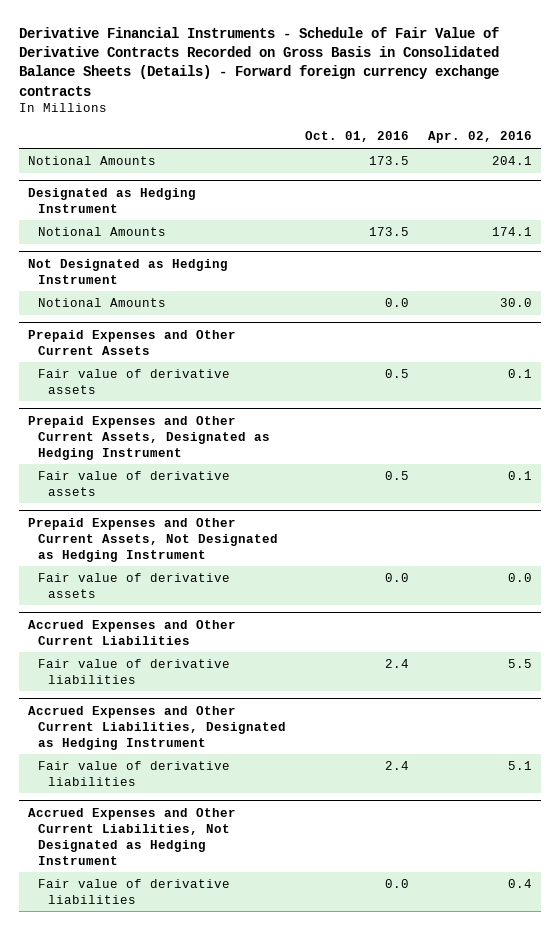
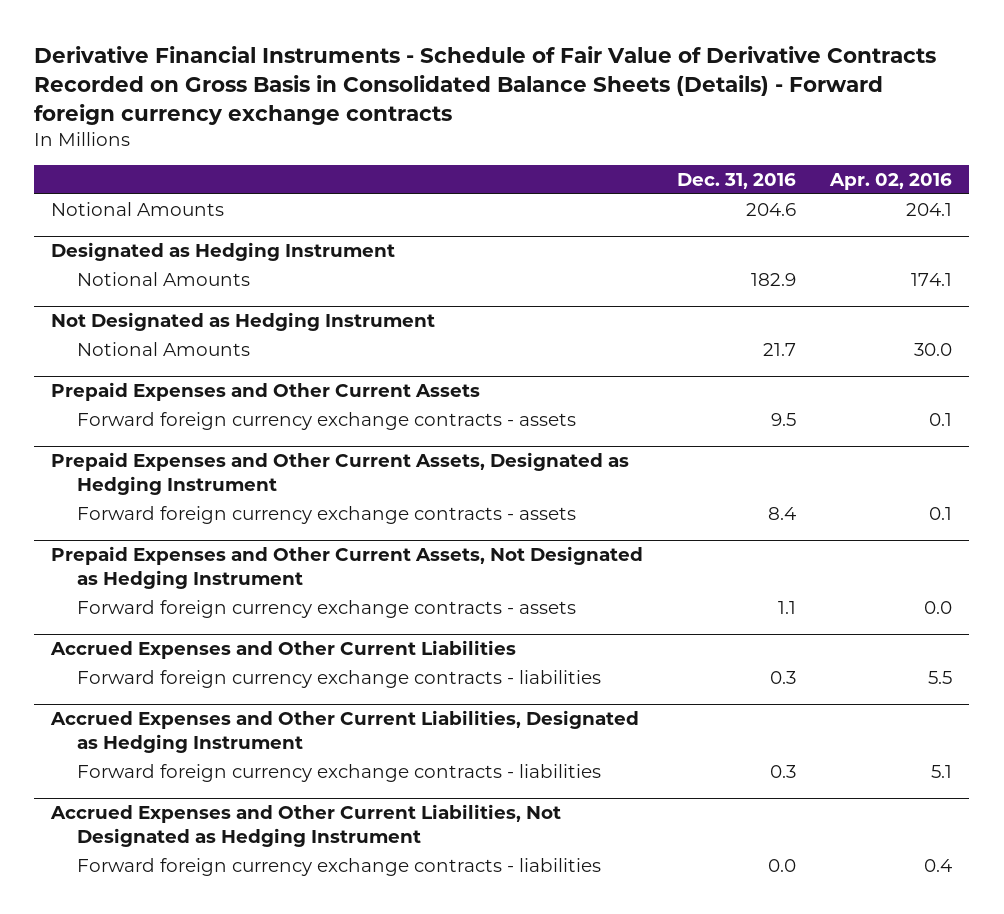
- | Oct. 01, 2016 | Apr. 02, 2016
+ | Dec. 31, 2016 | Apr. 02, 2016
@ Prepaid Expenses and Other Current Assets
- Fair value of derivative assets | 0.5 | 0.1
+ Forward foreign currency exchange contracts - assets | 9.5 | 0.1
@ Prepaid Expenses and Other Current Assets, Designated as Hedging Instrument
- Fair value of derivative assets | 0.5 | 0.1
+ Forward foreign currency exchange contracts - assets | 8.4 | 0.1
@ Prepaid Expenses and Other Current Assets, Not Designated as Hedging Instrument
- Fair value of derivative assets | 0.0 | 0.0
+ Forward foreign currency exchange contracts - assets | 1.1 | 0.0
@ Accrued Expenses and Other Current Liabilities
- Fair value of derivative liabilities | 2.4 | 5.5
+ Forward foreign currency exchange contracts - liabilities | 0.3 | 5.5
@ Accrued Expenses and Other Current Liabilities, Designated as Hedging Instrument
- Fair value of derivative liabilities | 2.4 | 5.1
+ Forward foreign currency exchange contracts - liabilities | 0.3 | 5.1
@ Accrued Expenses and Other Current Liabilities, Not Designated as Hedging Instrument
- Fair value of derivative liabilities | 0.0 | 0.4
+ Forward foreign currency exchange contracts - liabilities | 0.0 | 0.4

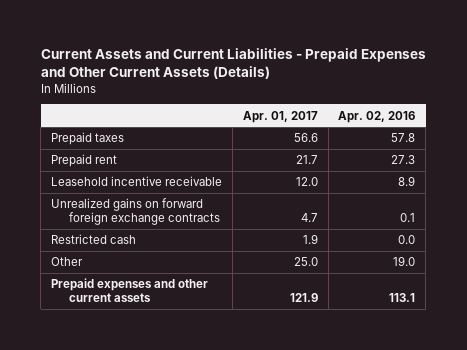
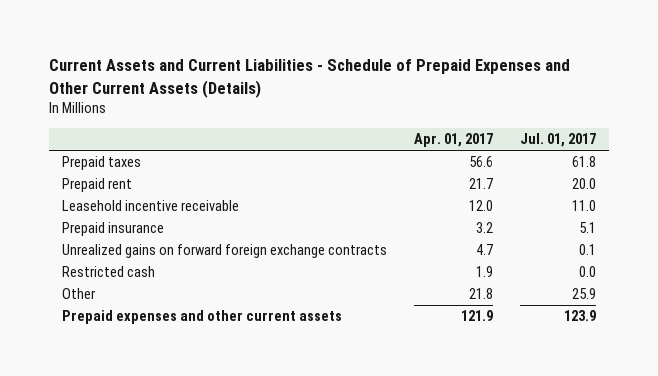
- Current Assets and Current Liabilities - Prepaid Expenses and Other Current Assets (Details)
+ Current Assets and Current Liabilities - Schedule of Prepaid Expenses and Other Current Assets (Details)
- | Apr. 01, 2017 | Apr. 02, 2016
+ | Apr. 01, 2017 | Jul. 01, 2017
+ Prepaid insurance | 3.2 | 5.1
- Other | 25.0 | 19.0
+ Other | 21.8 | 25.9

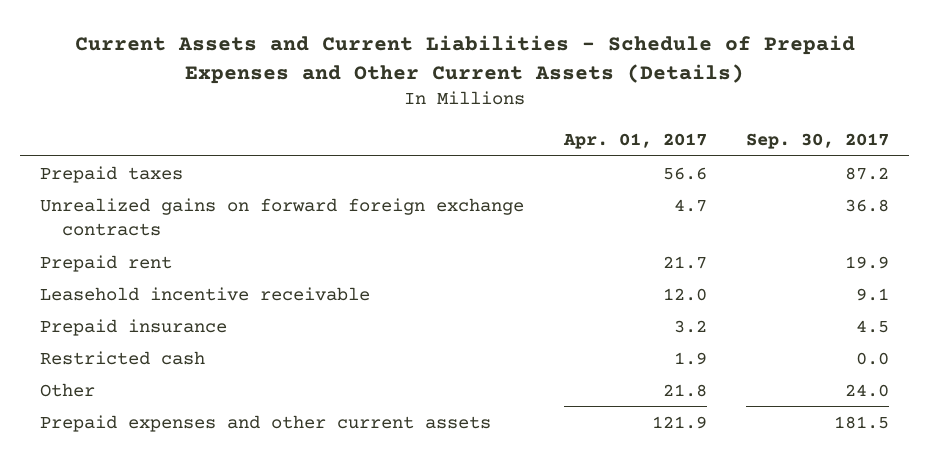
- | Apr. 01, 2017 | Jul. 01, 2017
+ | Apr. 01, 2017 | Sep. 30, 2017
moved up: Unrealized gains on forward foreign exchange contracts | 4.7 | 36.8

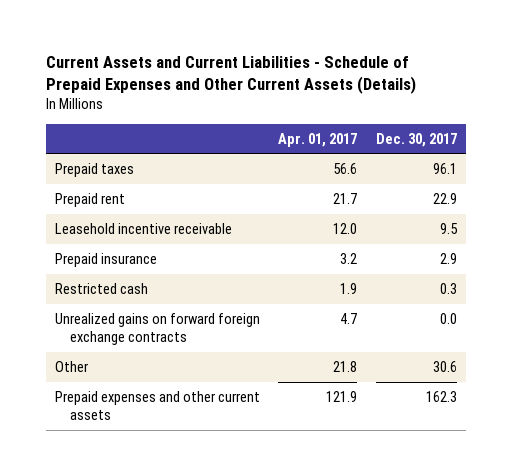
- | Apr. 01, 2017 | Sep. 30, 2017
+ | Apr. 01, 2017 | Dec. 30, 2017
moved down: Unrealized gains on forward foreign exchange contracts | 4.7 | 0.0

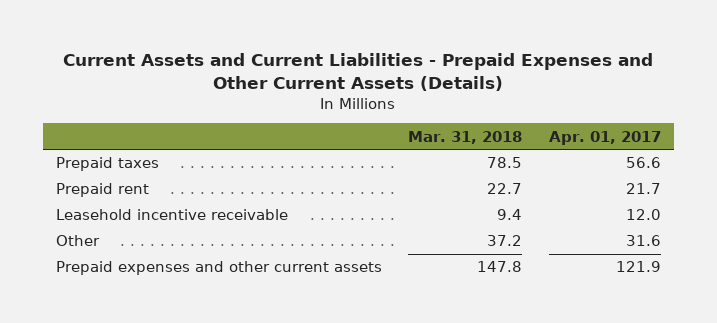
- Current Assets and Current Liabilities - Schedule of Prepaid Expenses and Other Current Assets (Details)
+ Current Assets and Current Liabilities - Prepaid Expenses and Other Current Assets (Details)
- | Apr. 01, 2017 | Dec. 30, 2017
+ | Mar. 31, 2018 | Apr. 01, 2017
- Prepaid insurance | 3.2 | 2.9
- Restricted cash | 1.9 | 0.3
- Unrealized gains on forward foreign exchange contracts | 4.7 | 0.0
- Other | 21.8 | 30.6
+ Other | 37.2 | 31.6

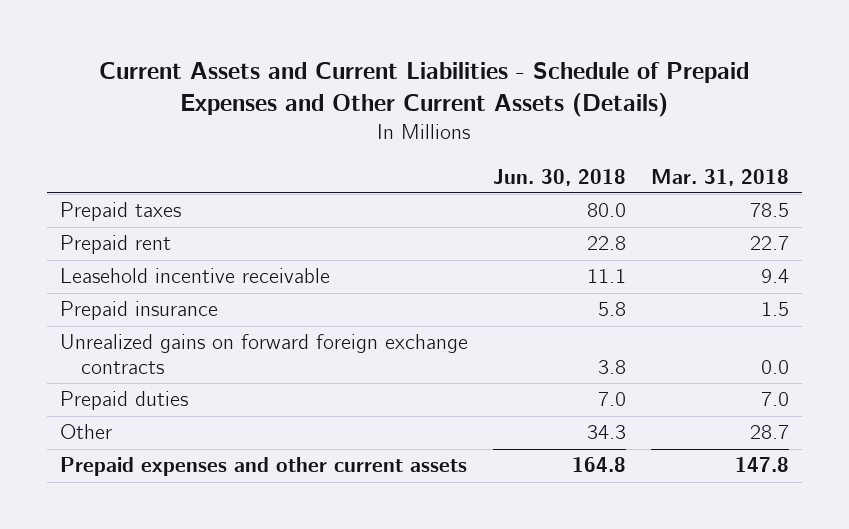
- Current Assets and Current Liabilities - Prepaid Expenses and Other Current Assets (Details)
+ Current Assets and Current Liabilities - Schedule of Prepaid Expenses and Other Current Assets (Details)
- | Mar. 31, 2018 | Apr. 01, 2017
+ | Jun. 30, 2018 | Mar. 31, 2018
- Other | 37.2 | 31.6
+ Prepaid insurance | 5.8 | 1.5
+ Unrealized gains on forward foreign exchange contracts | 3.8 | 0.0
+ Prepaid duties | 7.0 | 7.0
+ Other | 34.3 | 28.7

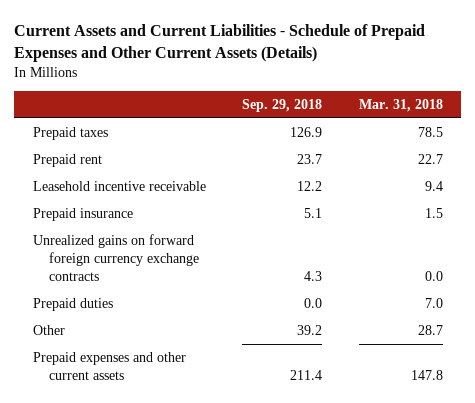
- | Jun. 30, 2018 | Mar. 31, 2018
+ | Sep. 29, 2018 | Mar. 31, 2018
- Unrealized gains on forward foreign exchange contracts | 3.8 | 0.0
+ Unrealized gains on forward foreign currency exchange contracts | 4.3 | 0.0

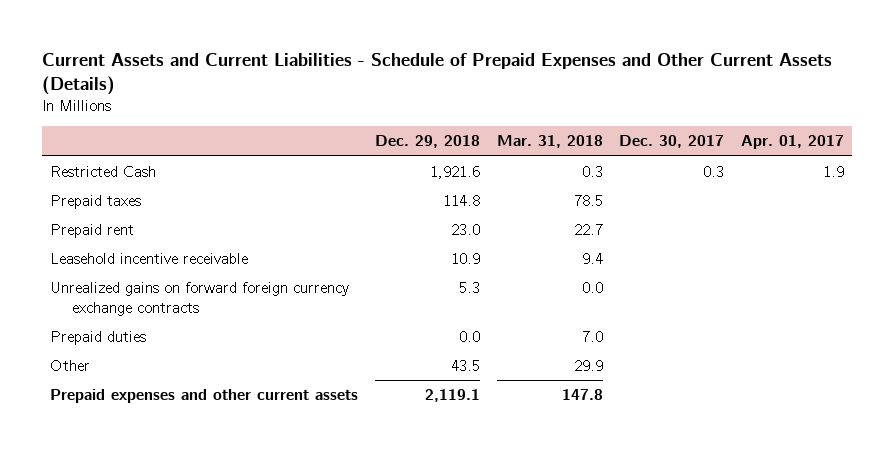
- | Sep. 29, 2018 | Mar. 31, 2018
+ | Dec. 29, 2018 | Mar. 31, 2018 | Dec. 30, 2017 | Apr. 01, 2017
+ Restricted Cash | 1,921.6 | 0.3 | 0.3 | 1.9
- Prepaid insurance | 5.1 | 1.5
- Other | 39.2 | 28.7
+ Other | 43.5 | 29.9 | |

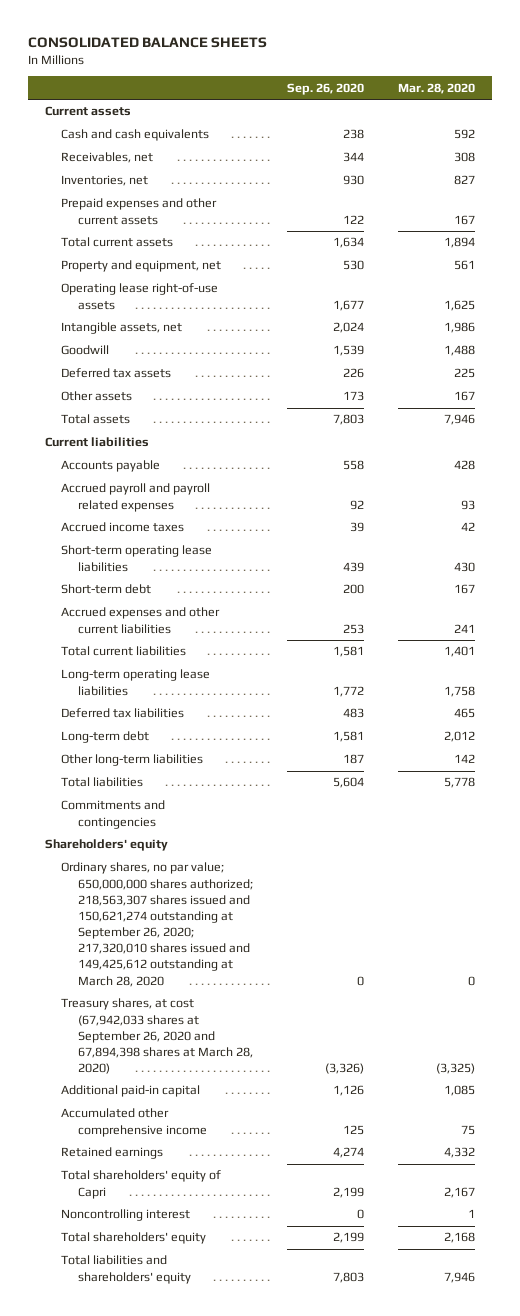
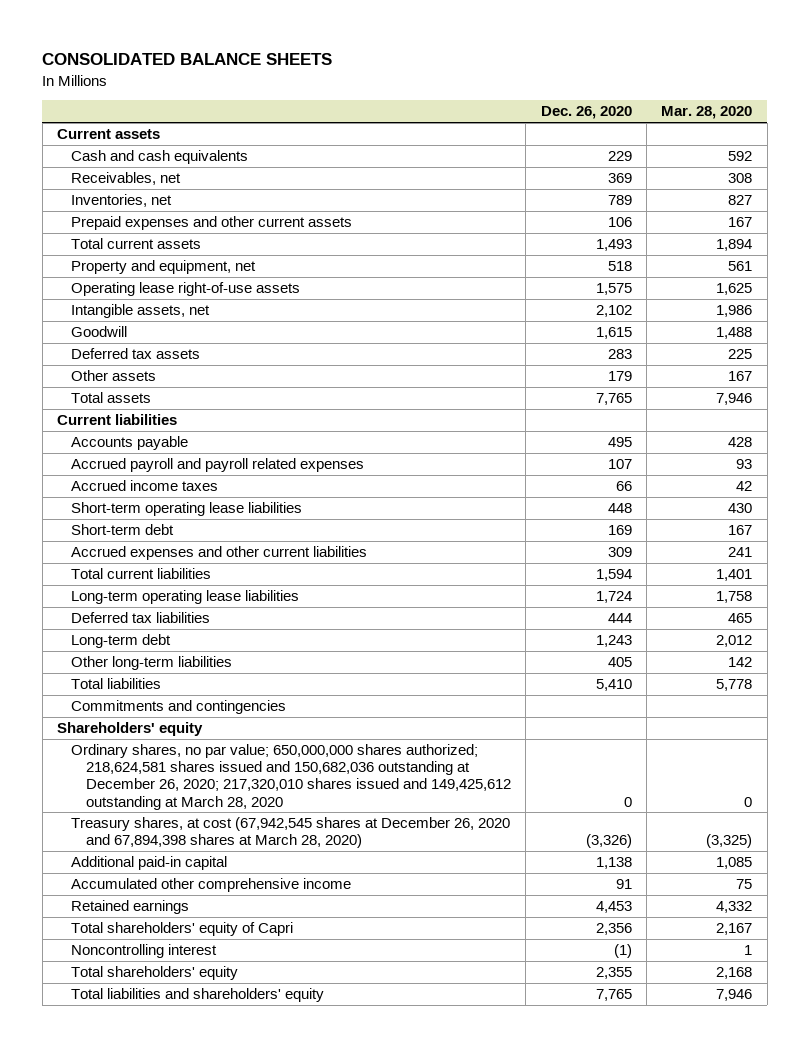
- | Sep. 26, 2020 | Mar. 28, 2020
+ | Dec. 26, 2020 | Mar. 28, 2020
- Ordinary shares, no par value; 650,000,000 shares authorized; 218,563,307 shares issued and 150,621,274 outstanding at September 26, 2020; 217,320,010 shares issued and 149,425,612 outstanding at March 28, 2020 | 0 | 0
- Treasury shares, at cost (67,942,033 shares at September 26, 2020 and 67,894,398 shares at March 28, 2020) | (3,326) | (3,325)
+ Ordinary shares, no par value; 650,000,000 shares authorized; 218,624,581 shares issued and 150,682,036 outstanding at December 26, 2020; 217,320,010 shares issued and 149,425,612 outstanding at March 28, 2020 | 0 | 0
+ Treasury shares, at cost (67,942,545 shares at December 26, 2020 and 67,894,398 shares at March 28, 2020) | (3,326) | (3,325)

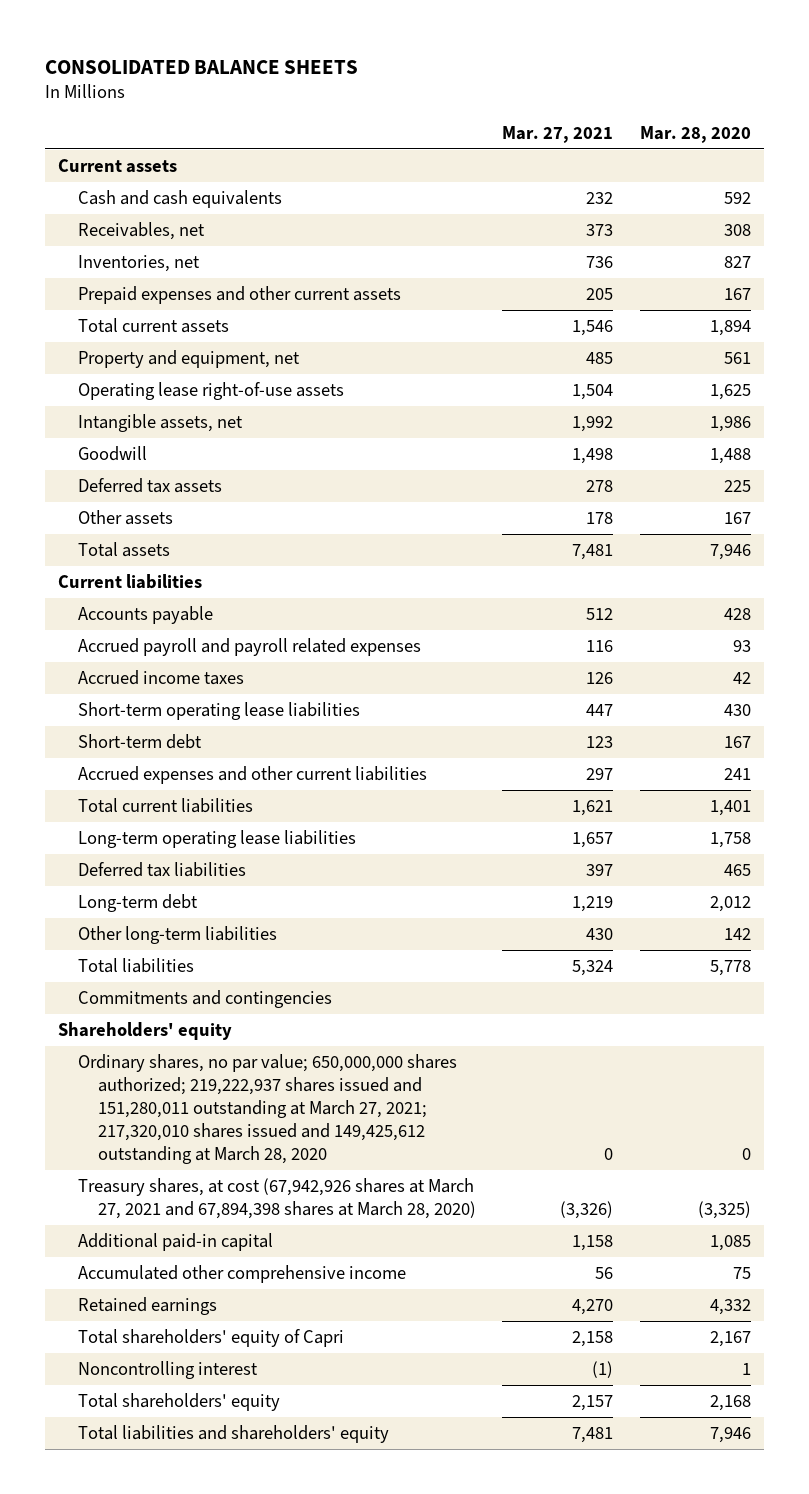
- | Dec. 26, 2020 | Mar. 28, 2020
+ | Mar. 27, 2021 | Mar. 28, 2020
- Ordinary shares, no par value; 650,000,000 shares authorized; 218,624,581 shares issued and 150,682,036 outstanding at December 26, 2020; 217,320,010 shares issued and 149,425,612 outstanding at March 28, 2020 | 0 | 0
- Treasury shares, at cost (67,942,545 shares at December 26, 2020 and 67,894,398 shares at March 28, 2020) | (3,326) | (3,325)
+ Ordinary shares, no par value; 650,000,000 shares authorized; 219,222,937 shares issued and 151,280,011 outstanding at March 27, 2021; 217,320,010 shares issued and 149,425,612 outstanding at March 28, 2020 | 0 | 0
+ Treasury shares, at cost (67,942,926 shares at March 27, 2021 and 67,894,398 shares at March 28, 2020) | (3,326) | (3,325)

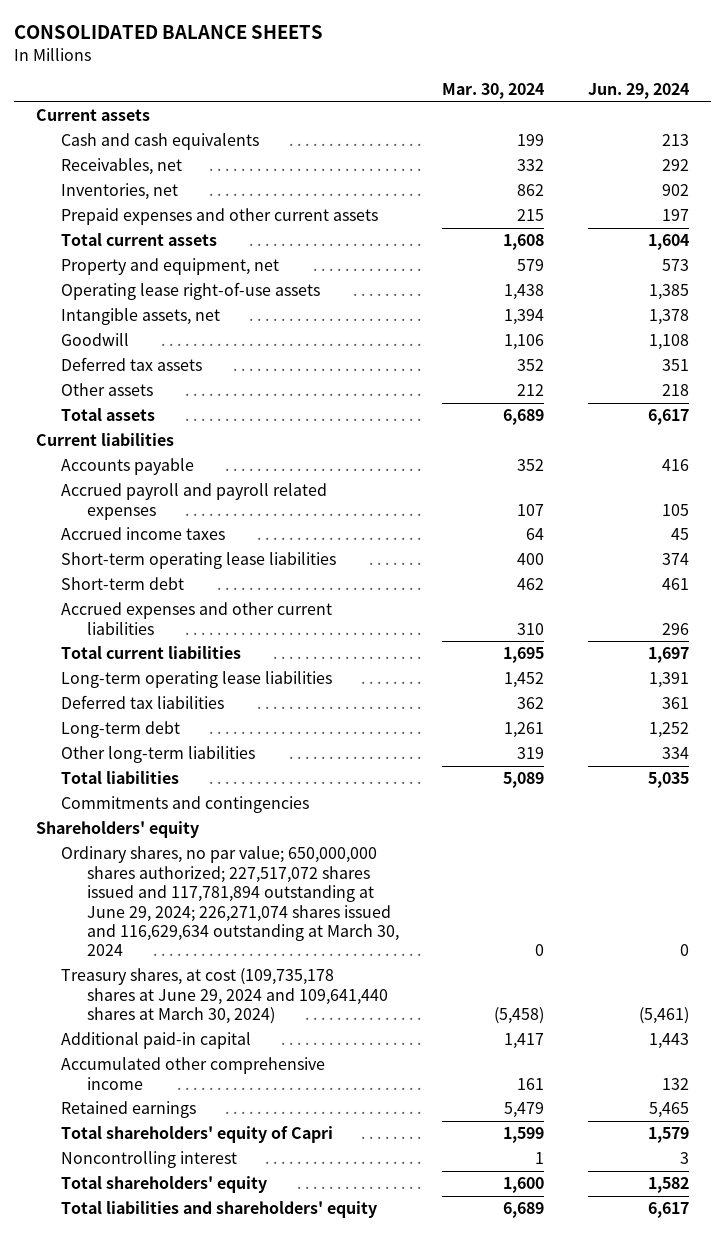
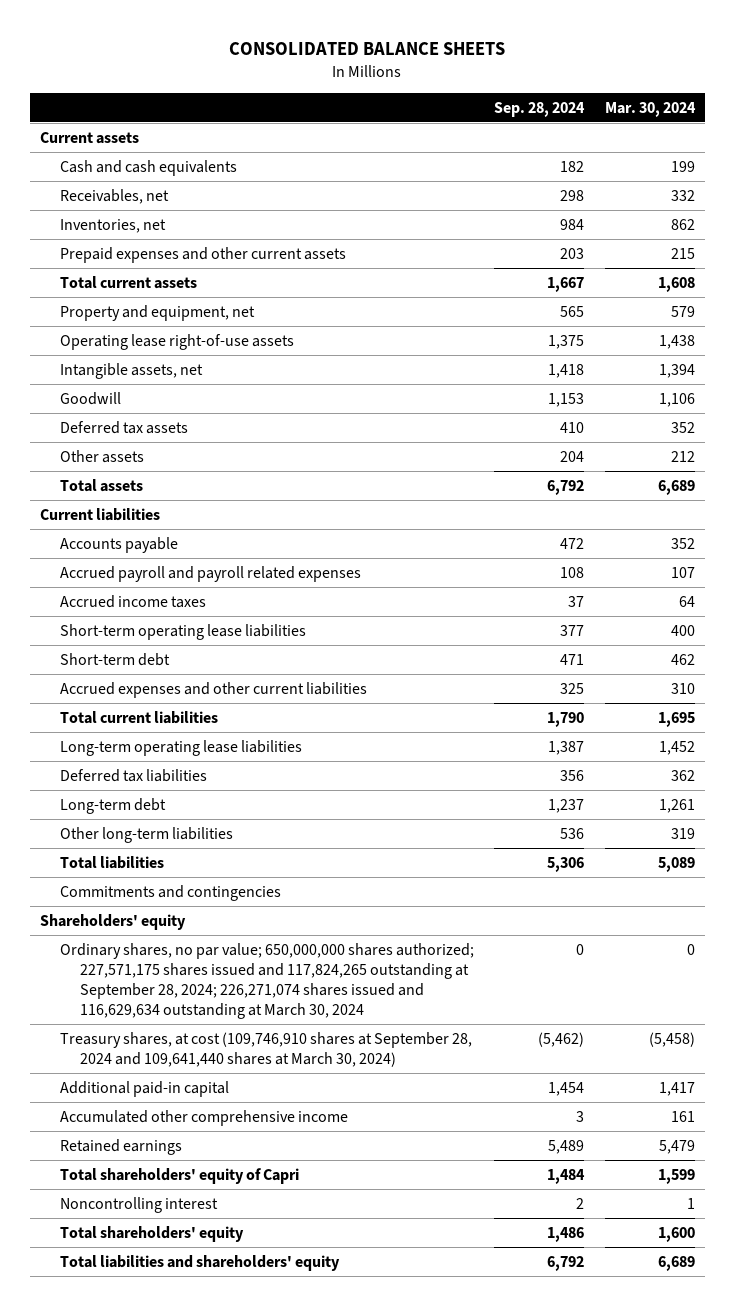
- | Mar. 30, 2024 | Jun. 29, 2024
+ | Sep. 28, 2024 | Mar. 30, 2024
- Ordinary shares, no par value; 650,000,000 shares authorized; 227,517,072 shares issued and 117,781,894 outstanding at June 29, 2024; 226,271,074 shares issued and 116,629,634 outstanding at March 30, 2024 | 0 | 0
- Treasury shares, at cost (109,735,178 shares at June 29, 2024 and 109,641,440 shares at March 30, 2024) | (5,458) | (5,461)
+ Ordinary shares, no par value; 650,000,000 shares authorized; 227,571,175 shares issued and 117,824,265 outstanding at September 28, 2024; 226,271,074 shares issued and 116,629,634 outstanding at March 30, 2024 | 0 | 0
+ Treasury shares, at cost (109,746,910 shares at September 28, 2024 and 109,641,440 shares at March 30, 2024) | (5,462) | (5,458)

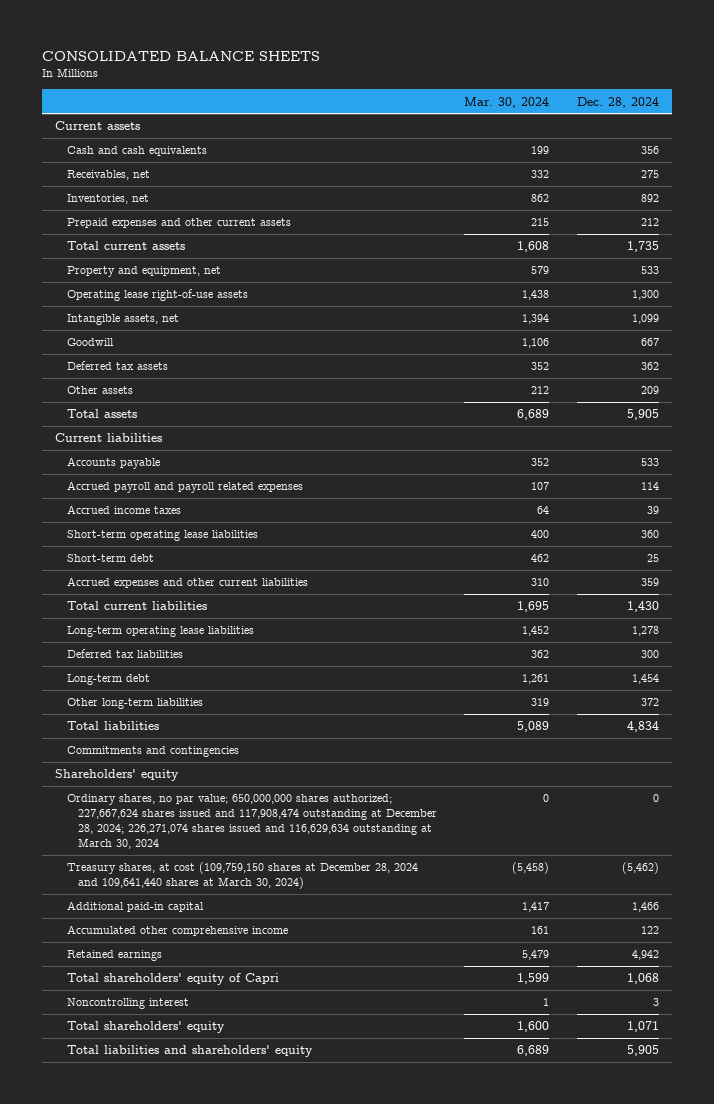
- | Sep. 28, 2024 | Mar. 30, 2024
+ | Mar. 30, 2024 | Dec. 28, 2024
- Ordinary shares, no par value; 650,000,000 shares authorized; 227,571,175 shares issued and 117,824,265 outstanding at September 28, 2024; 226,271,074 shares issued and 116,629,634 outstanding at March 30, 2024 | 0 | 0
- Treasury shares, at cost (109,746,910 shares at September 28, 2024 and 109,641,440 shares at March 30, 2024) | (5,462) | (5,458)
+ Ordinary shares, no par value; 650,000,000 shares authorized; 227,667,624 shares issued and 117,908,474 outstanding at December 28, 2024; 226,271,074 shares issued and 116,629,634 outstanding at March 30, 2024 | 0 | 0
+ Treasury shares, at cost (109,759,150 shares at December 28, 2024 and 109,641,440 shares at March 30, 2024) | (5,458) | (5,462)

